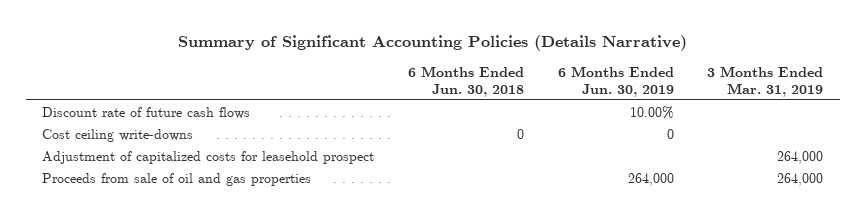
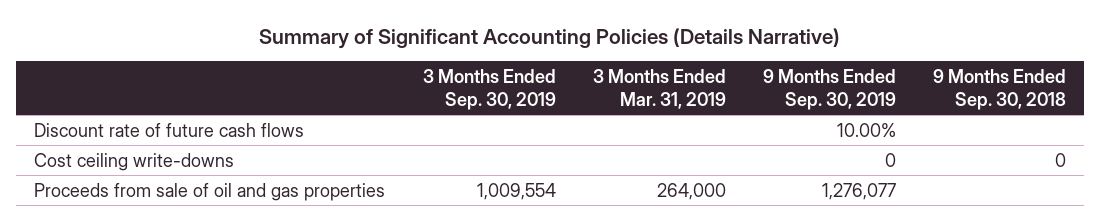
- | 6 Months Ended Jun. 30, 2018 | 6 Months Ended Jun. 30, 2019 | 3 Months Ended Mar. 31, 2019
+ | 3 Months Ended Sep. 30, 2019 | 3 Months Ended Mar. 31, 2019 | 9 Months Ended Sep. 30, 2019 | 9 Months Ended Sep. 30, 2018
- Adjustment of capitalized costs for leasehold prospect | | | 264,000

